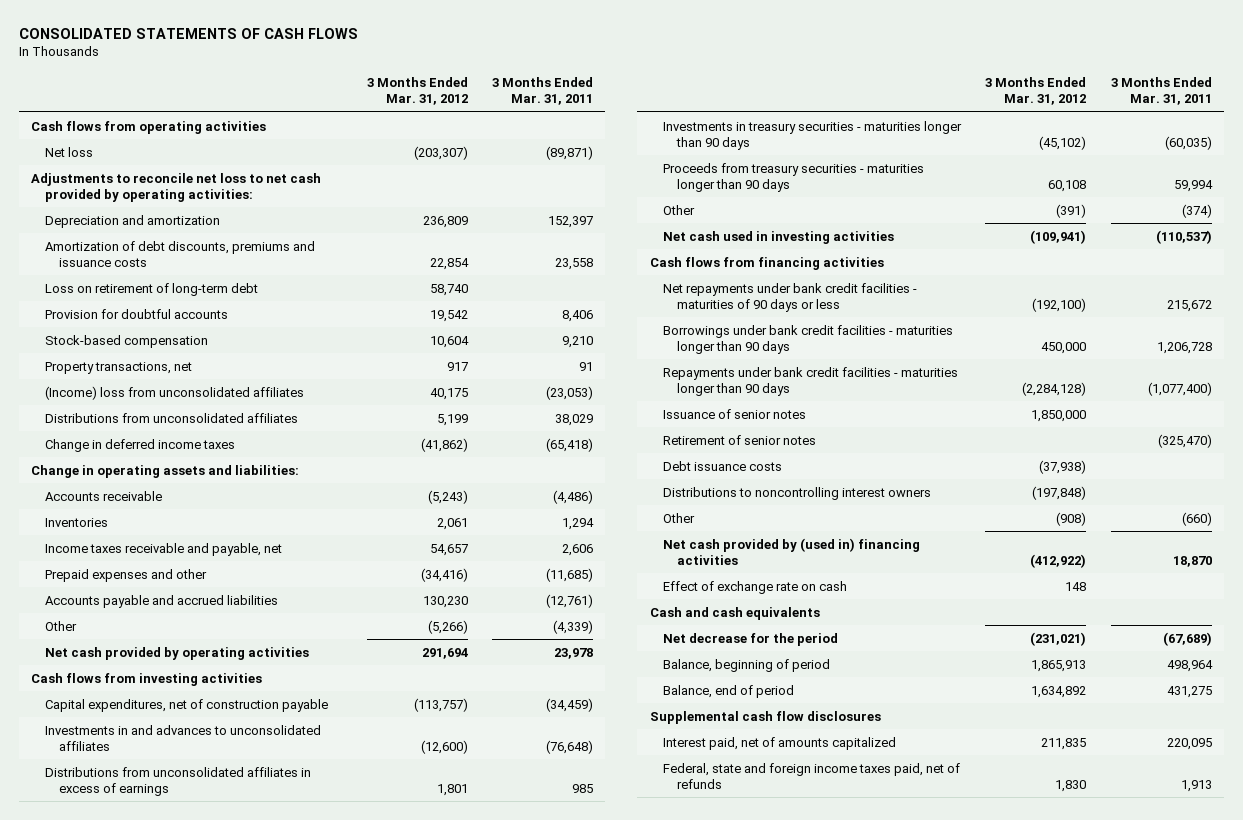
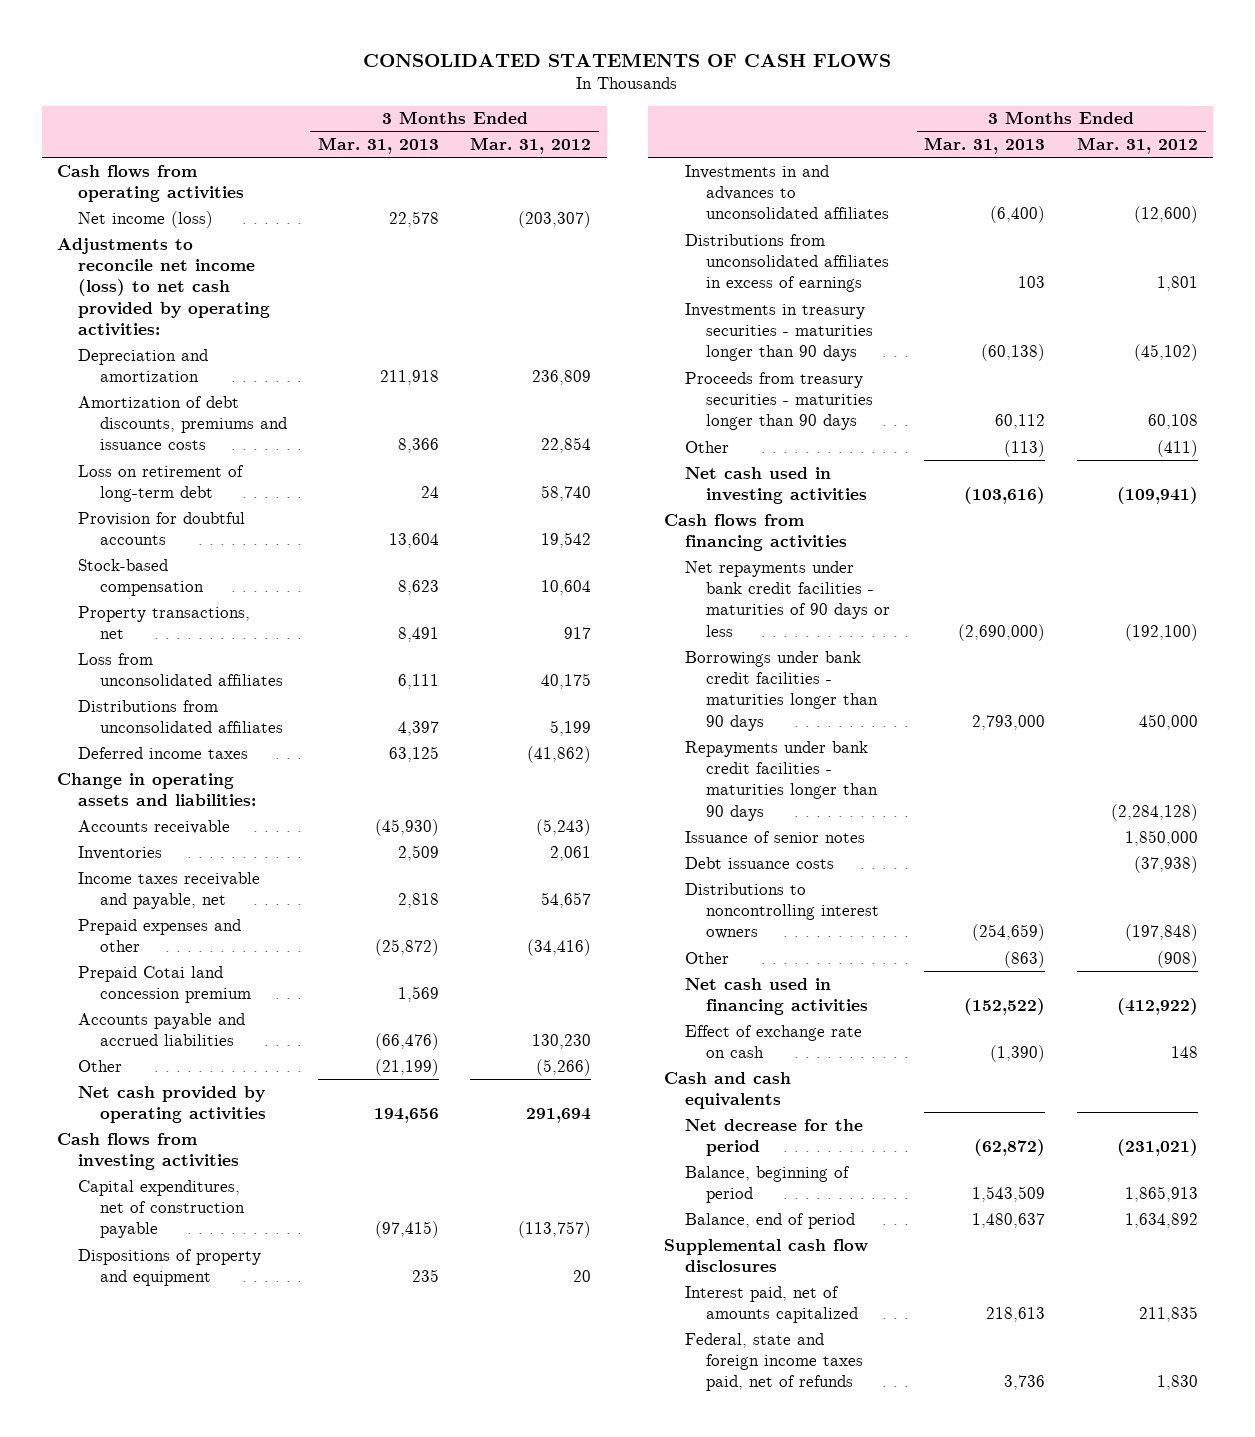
- | 3 Months Ended Mar. 31, 2012 | 3 Months Ended Mar. 31, 2011
+ | 3 Months Ended Mar. 31, 2013 | 3 Months Ended Mar. 31, 2012
- Net loss | (203,307) | (89,871)
- Adjustments to reconcile net loss to net cash provided by operating activities:
+ Net income (loss) | 22,578 | (203,307)
+ Adjustments to reconcile net income (loss) to net cash provided by operating activities:
- (Income) loss from unconsolidated affiliates | 40,175 | (23,053)
+ Loss from unconsolidated affiliates | 6,111 | 40,175
- Change in deferred income taxes | (41,862) | (65,418)
+ Deferred income taxes | 63,125 | (41,862)
+ Prepaid Cotai land concession premium | 1,569 |
+ Dispositions of property and equipment | 235 | 20
- Other | (391) | (374)
+ Other | (113) | (411)
- Retirement of senior notes | | (325,470)
- Net cash provided by (used in) financing activities | (412,922) | 18,870
+ Net cash used in financing activities | (152,522) | (412,922)

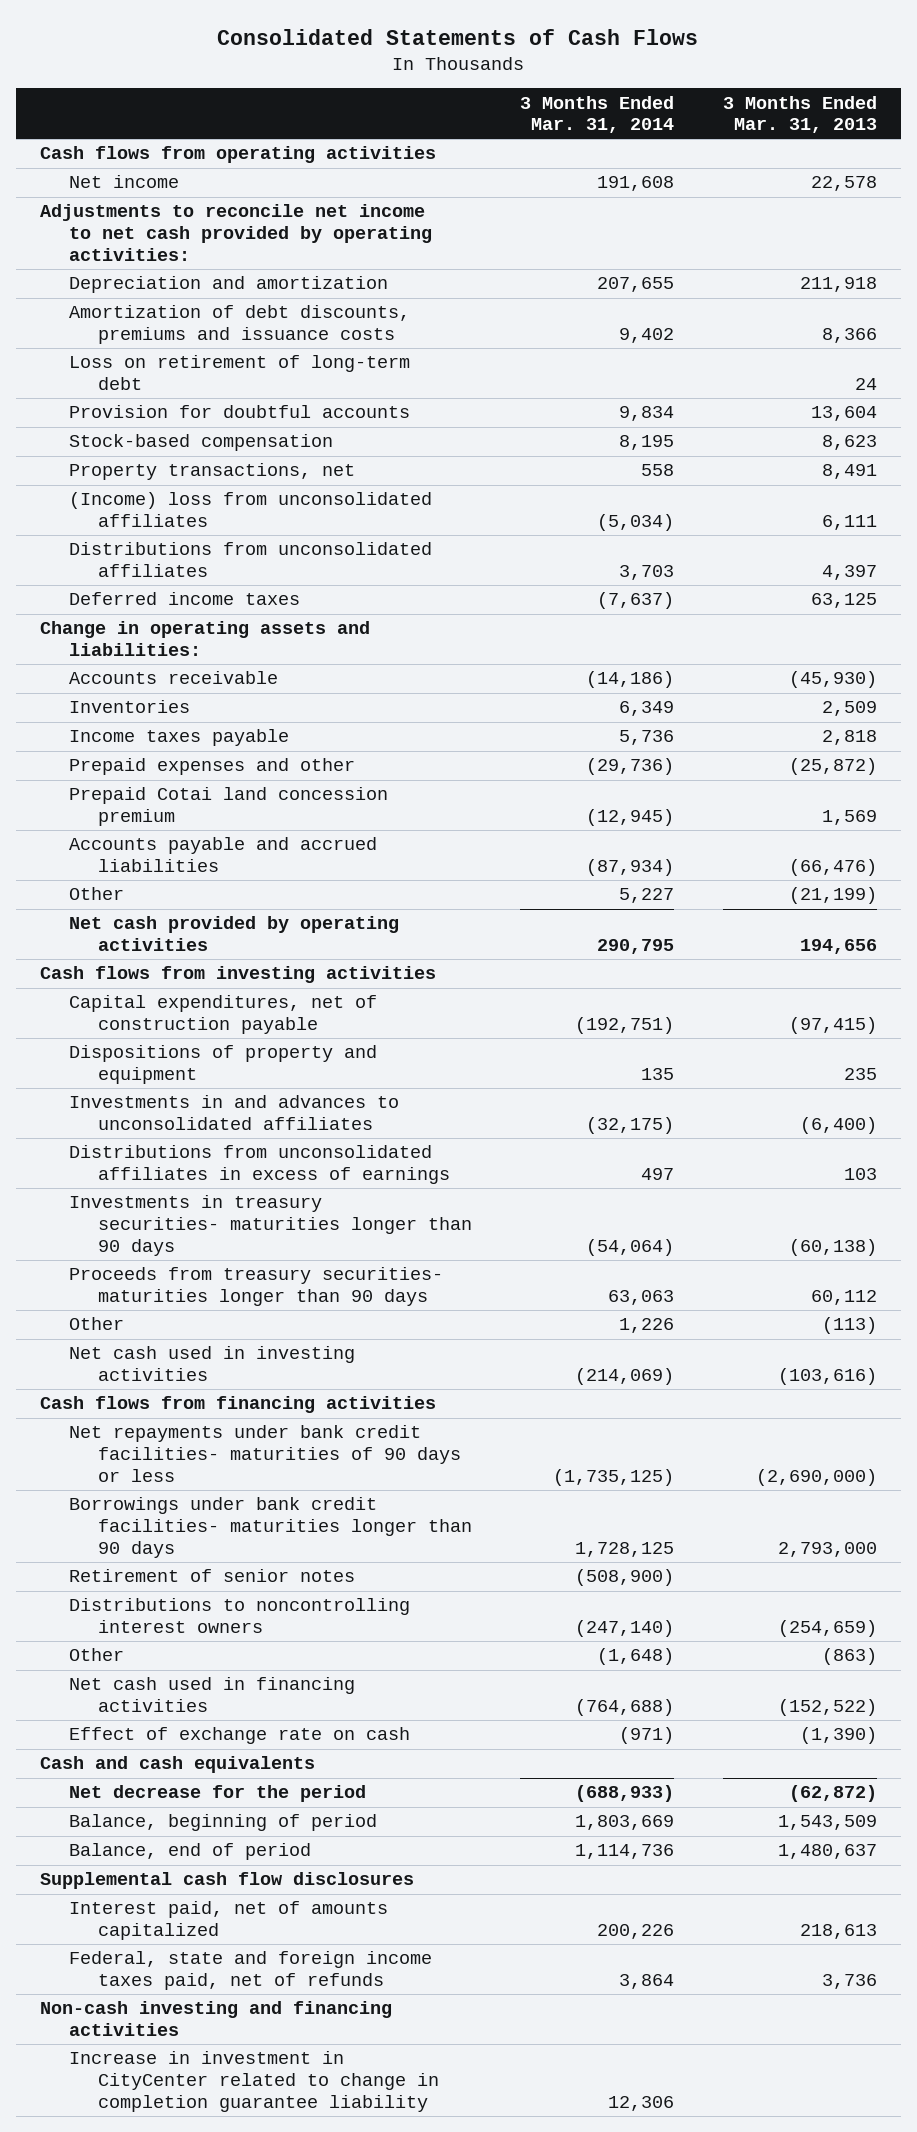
- CONSOLIDATED STATEMENTS OF CASH FLOWS
+ Consolidated Statements of Cash Flows
- | 3 Months Ended Mar. 31, 2013 | 3 Months Ended Mar. 31, 2012
+ | 3 Months Ended Mar. 31, 2014 | 3 Months Ended Mar. 31, 2013
- Net income (loss) | 22,578 | (203,307)
- Adjustments to reconcile net income (loss) to net cash provided by operating activities:
+ Net income | 191,608 | 22,578
+ Adjustments to reconcile net income to net cash provided by operating activities:
- Loss from unconsolidated affiliates | 6,111 | 40,175
+ (Income) loss from unconsolidated affiliates | (5,034) | 6,111
- Income taxes receivable and payable, net | 2,818 | 54,657
+ Income taxes payable | 5,736 | 2,818
- Investments in treasury securities - maturities longer than 90 days | (60,138) | (45,102)
- Proceeds from treasury securities - maturities longer than 90 days | 60,112 | 60,108
+ Investments in treasury securities- maturities longer than 90 days | (54,064) | (60,138)
+ Proceeds from treasury securities- maturities longer than 90 days | 63,063 | 60,112
- Net repayments under bank credit facilities - maturities of 90 days or less | (2,690,000) | (192,100)
- Borrowings under bank credit facilities - maturities longer than 90 days | 2,793,000 | 450,000
- Repayments under bank credit facilities - maturities longer than 90 days | | (2,284,128)
- Issuance of senior notes | | 1,850,000
- Debt issuance costs | | (37,938)
+ Net repayments under bank credit facilities- maturities of 90 days or less | (1,735,125) | (2,690,000)
+ Borrowings under bank credit facilities- maturities longer than 90 days | 1,728,125 | 2,793,000
+ Retirement of senior notes | (508,900) |
+ Non-cash investing and financing activities
+ Increase in investment in CityCenter related to change in completion guarantee liability | 12,306 |

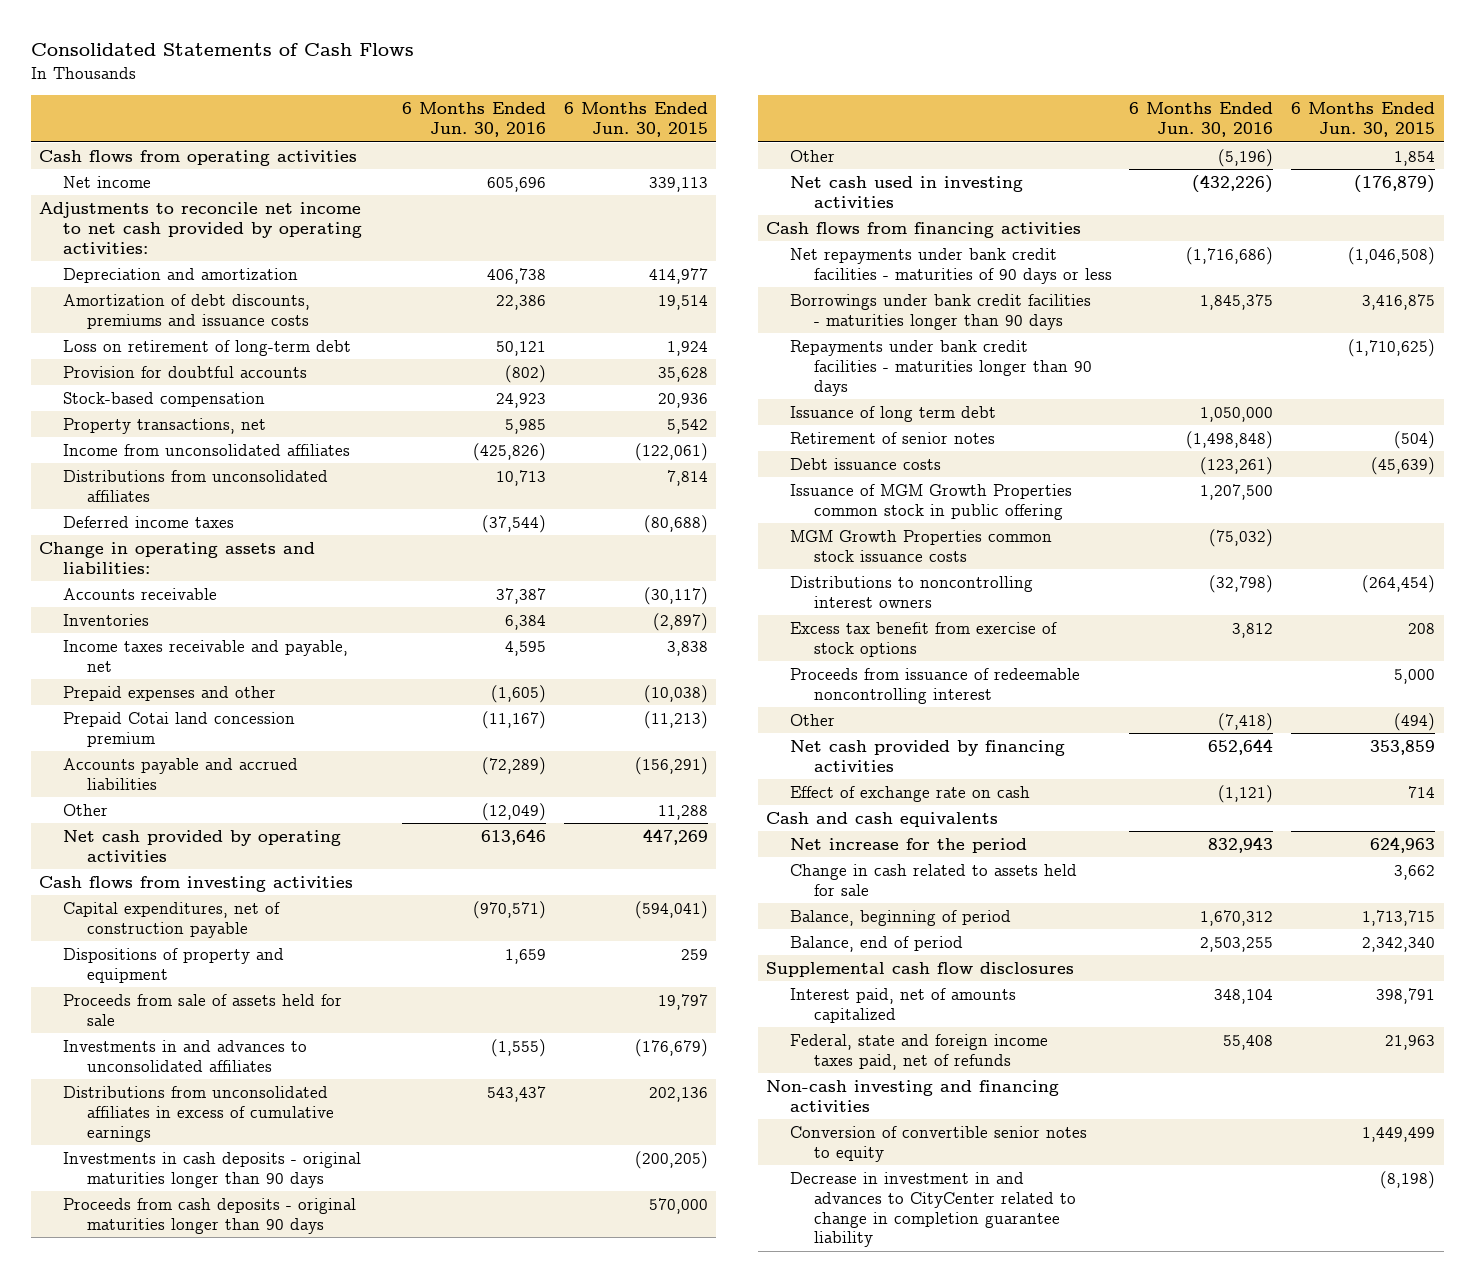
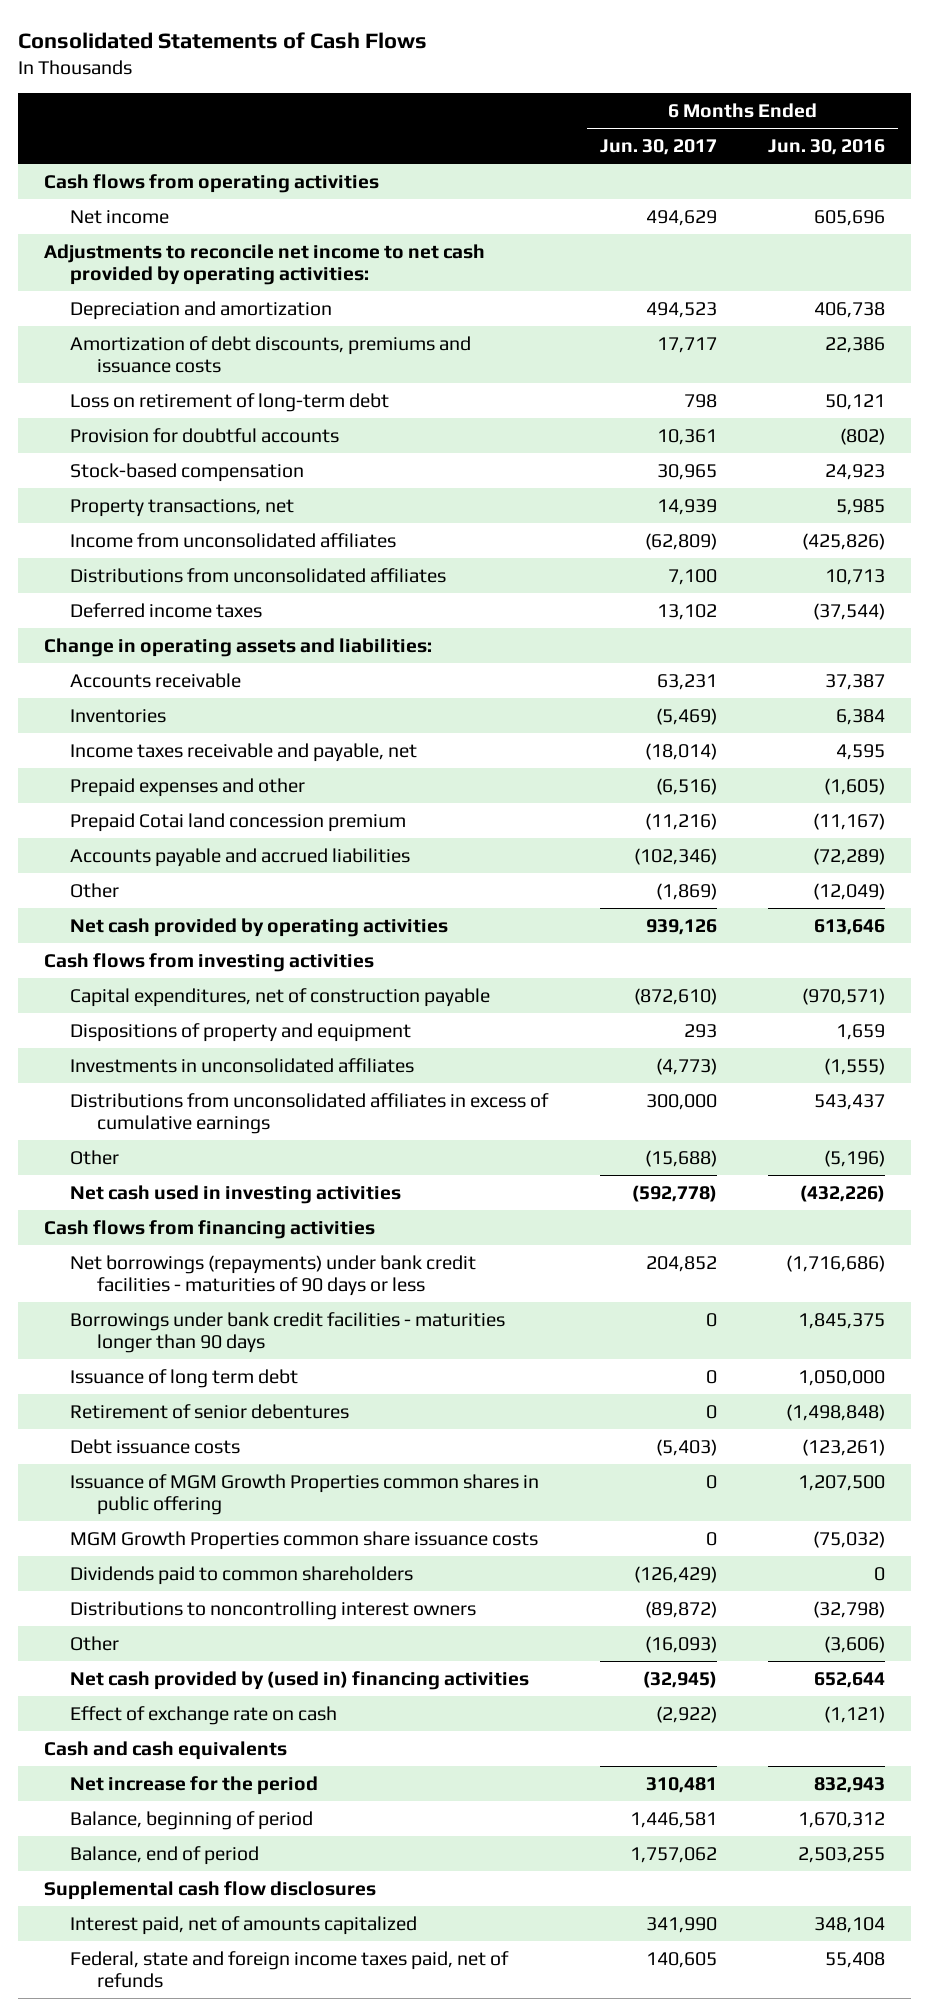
- | 6 Months Ended Jun. 30, 2016 | 6 Months Ended Jun. 30, 2015
+ | 6 Months Ended Jun. 30, 2017 | 6 Months Ended Jun. 30, 2016
- Proceeds from sale of assets held for sale | | 19,797
- Investments in and advances to unconsolidated affiliates | (1,555) | (176,679)
+ Investments in unconsolidated affiliates | (4,773) | (1,555)
- Investments in cash deposits - original maturities longer than 90 days | | (200,205)
- Proceeds from cash deposits - original maturities longer than 90 days | | 570,000
- Net repayments under bank credit facilities - maturities of 90 days or less | (1,716,686) | (1,046,508)
+ Net borrowings (repayments) under bank credit facilities - maturities of 90 days or less | 204,852 | (1,716,686)
- Repayments under bank credit facilities - maturities longer than 90 days | | (1,710,625)
- Retirement of senior notes | (1,498,848) | (504)
+ Retirement of senior debentures | 0 | (1,498,848)
- Issuance of MGM Growth Properties common stock in public offering | 1,207,500 |
- MGM Growth Properties common stock issuance costs | (75,032) |
+ Issuance of MGM Growth Properties common shares in public offering | 0 | 1,207,500
+ MGM Growth Properties common share issuance costs | 0 | (75,032)
+ Dividends paid to common shareholders | (126,429) | 0
- Excess tax benefit from exercise of stock options | 3,812 | 208
- Proceeds from issuance of redeemable noncontrolling interest | | 5,000
- Other | (7,418) | (494)
- Net cash provided by financing activities | 652,644 | 353,859
+ Other | (16,093) | (3,606)
+ Net cash provided by (used in) financing activities | (32,945) | 652,644
- Change in cash related to assets held for sale | | 3,662
- Non-cash investing and financing activities
- Conversion of convertible senior notes to equity | | 1,449,499
- Decrease in investment in and advances to CityCenter related to change in completion guarantee liability | | (8,198)

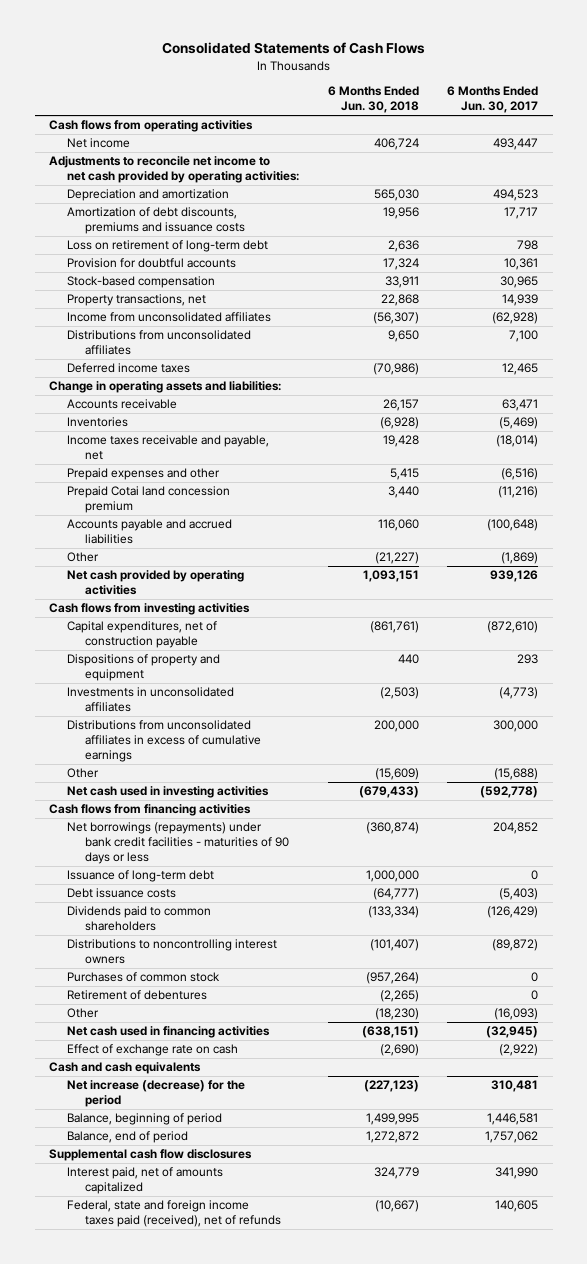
- | 6 Months Ended Jun. 30, 2017 | 6 Months Ended Jun. 30, 2016
+ | 6 Months Ended Jun. 30, 2018 | 6 Months Ended Jun. 30, 2017
- Net income | 494,629 | 605,696
+ Net income | 406,724 | 493,447
- Income from unconsolidated affiliates | (62,809) | (425,826)
+ Income from unconsolidated affiliates | (56,307) | (62,928)
- Deferred income taxes | 13,102 | (37,544)
+ Deferred income taxes | (70,986) | 12,465
- Accounts receivable | 63,231 | 37,387
+ Accounts receivable | 26,157 | 63,471
- Accounts payable and accrued liabilities | (102,346) | (72,289)
+ Accounts payable and accrued liabilities | 116,060 | (100,648)
- Borrowings under bank credit facilities - maturities longer than 90 days | 0 | 1,845,375
- Issuance of long term debt | 0 | 1,050,000
- Retirement of senior debentures | 0 | (1,498,848)
+ Issuance of long-term debt | 1,000,000 | 0
- Issuance of MGM Growth Properties common shares in public offering | 0 | 1,207,500
- MGM Growth Properties common share issuance costs | 0 | (75,032)
+ Purchases of common stock | (957,264) | 0
+ Retirement of debentures | (2,265) | 0
- Net cash provided by (used in) financing activities | (32,945) | 652,644
+ Net cash used in financing activities | (638,151) | (32,945)
- Net increase for the period | 310,481 | 832,943
+ Net increase (decrease) for the period | (227,123) | 310,481
- Federal, state and foreign income taxes paid, net of refunds | 140,605 | 55,408
+ Federal, state and foreign income taxes paid (received), net of refunds | (10,667) | 140,605

